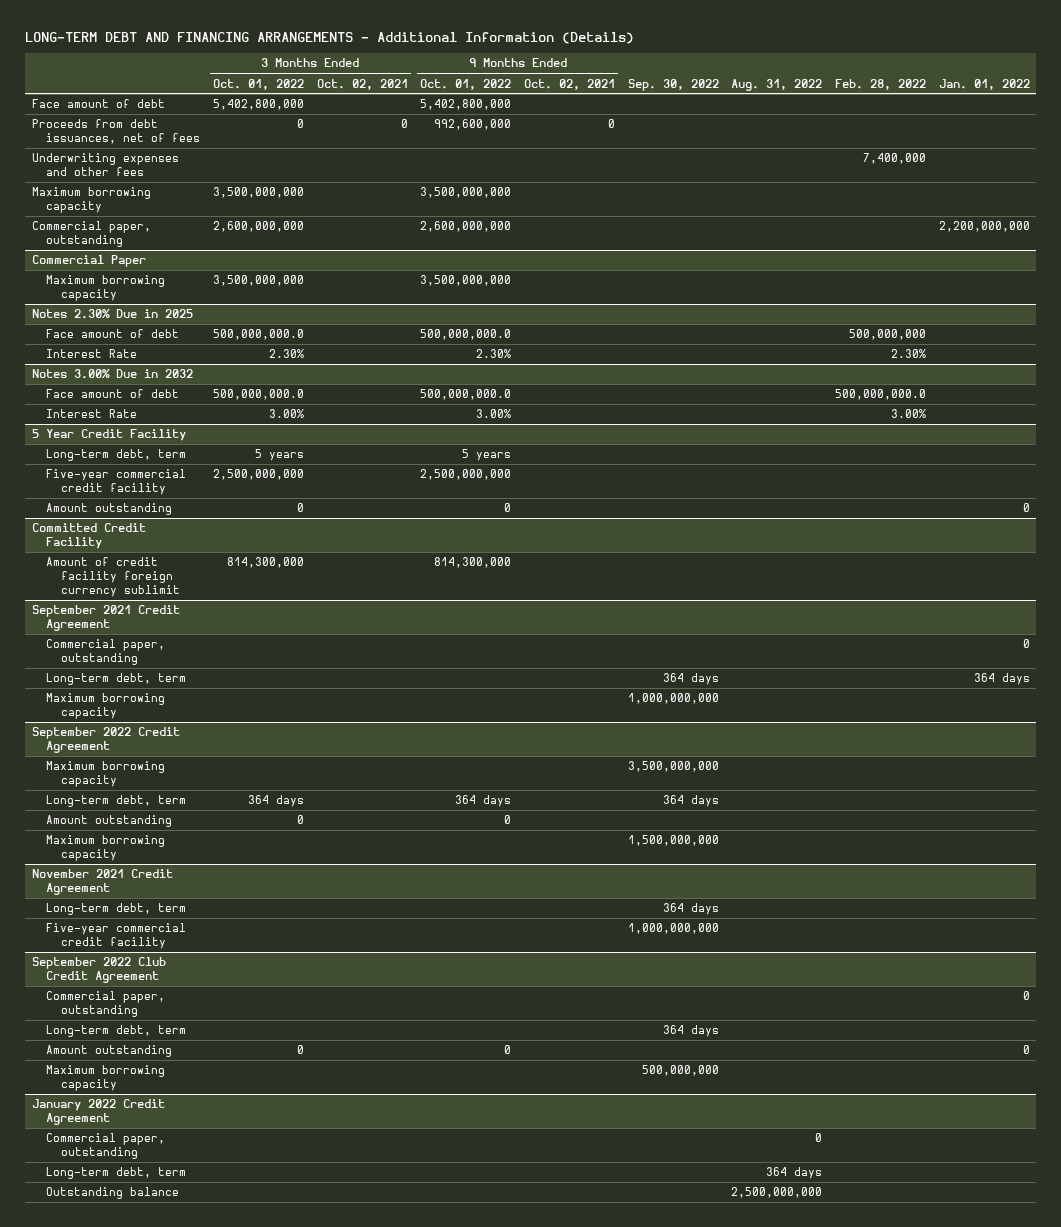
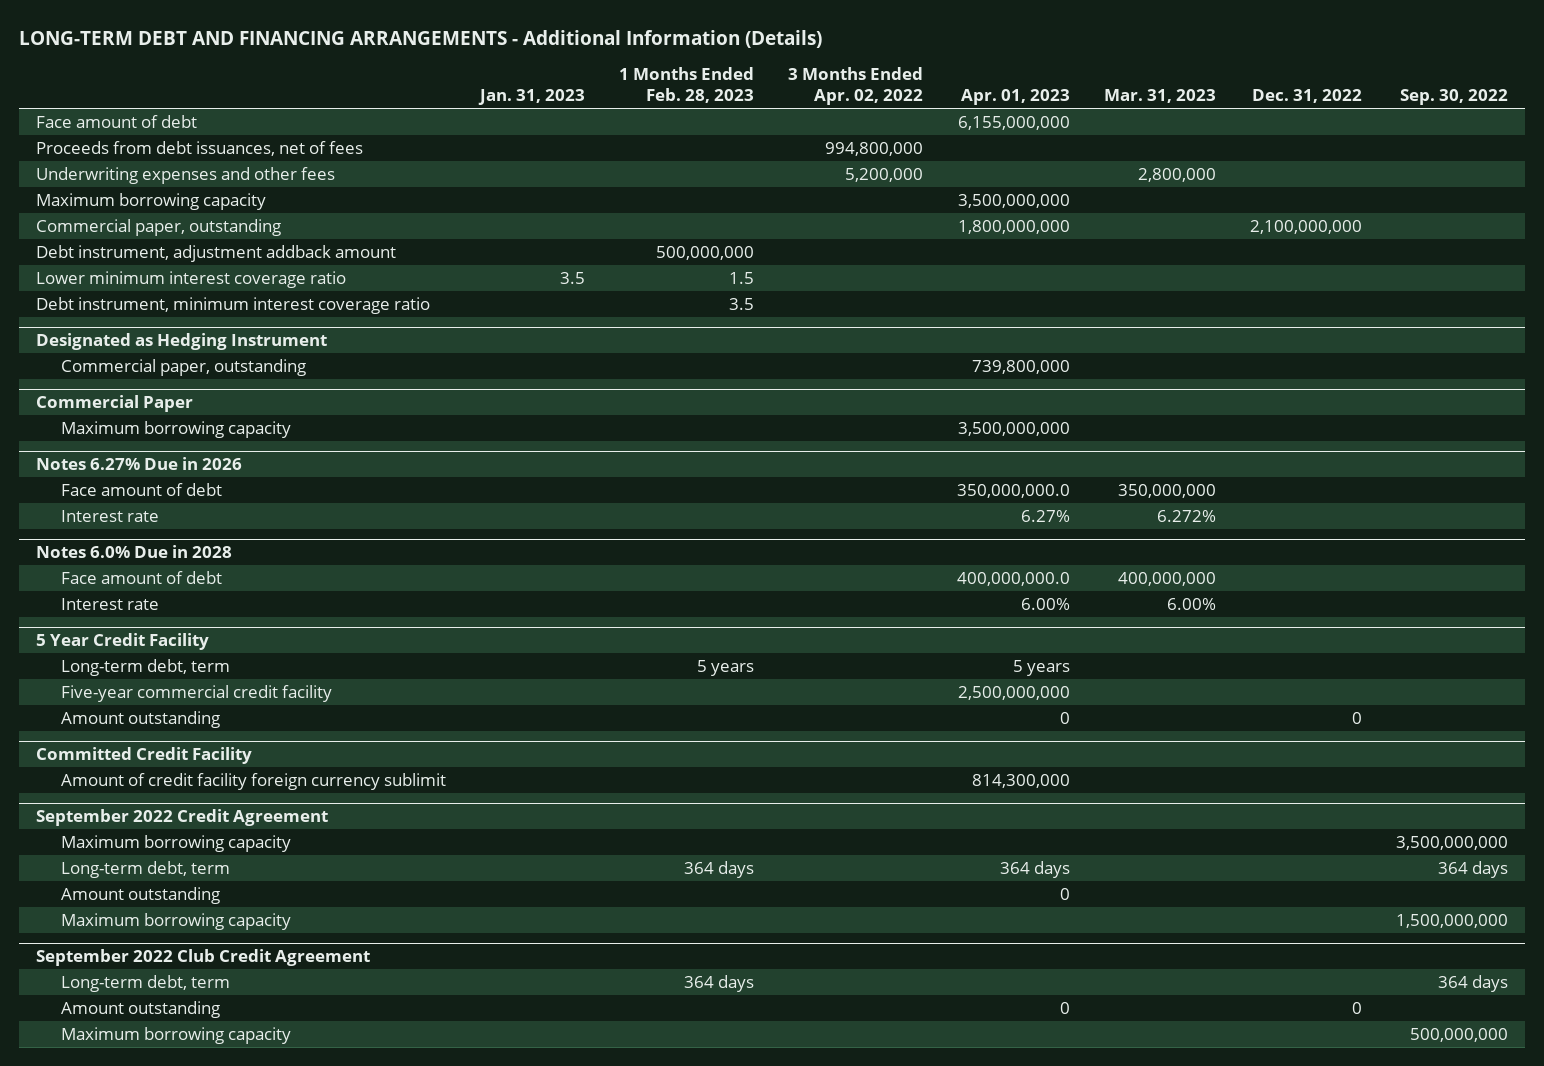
- | 3 Months Ended Oct. 01, 2022 | 3 Months Ended Oct. 02, 2021 | 9 Months Ended Oct. 01, 2022 | 9 Months Ended Oct. 02, 2021 | Sep. 30, 2022 | Aug. 31, 2022 | Feb. 28, 2022 | Jan. 01, 2022
+ | Jan. 31, 2023 | 1 Months Ended Feb. 28, 2023 | 3 Months Ended Apr. 02, 2022 | Apr. 01, 2023 | Mar. 31, 2023 | Dec. 31, 2022 | Sep. 30, 2022
+ Debt instrument, adjustment addback amount | | 500,000,000 | | | | |
+ Lower minimum interest coverage ratio | 3.5 | 1.5 | | | | |
+ Debt instrument, minimum interest coverage ratio | | 3.5 | | | | |
+ Designated as Hedging Instrument
+ Commercial paper, outstanding | | | | 739,800,000 | | |
- Notes 2.30% Due in 2025
- Face amount of debt | 500,000,000.0 | | 500,000,000.0 | | | | 500,000,000 |
- Interest Rate | 2.30% | | 2.30% | | | | 2.30% |
- Notes 3.00% Due in 2032
- Face amount of debt | 500,000,000.0 | | 500,000,000.0 | | | | 500,000,000.0 |
- Interest Rate | 3.00% | | 3.00% | | | | 3.00% |
+ Notes 6.27% Due in 2026
+ Face amount of debt | | | | 350,000,000.0 | 350,000,000 | |
+ Interest rate | | | | 6.27% | 6.272% | |
+ Notes 6.0% Due in 2028
+ Face amount of debt | | | | 400,000,000.0 | 400,000,000 | |
+ Interest rate | | | | 6.00% | 6.00% | |
- September 2021 Credit Agreement
- Commercial paper, outstanding | | | | | | | | 0
- Long-term debt, term | | | | | 364 days | | | 364 days
- Maximum borrowing capacity | | | | | 1,000,000,000 | | |
- November 2021 Credit Agreement
- Long-term debt, term | | | | | 364 days | | |
- Five-year commercial credit facility | | | | | 1,000,000,000 | | |
@ September 2022 Club Credit Agreement
- Commercial paper, outstanding | | | | | | | | 0
- January 2022 Credit Agreement
- Commercial paper, outstanding | | | | | | 0 | |
- Long-term debt, term | | | | | | 364 days | |
- Outstanding balance | | | | | | 2,500,000,000 | |

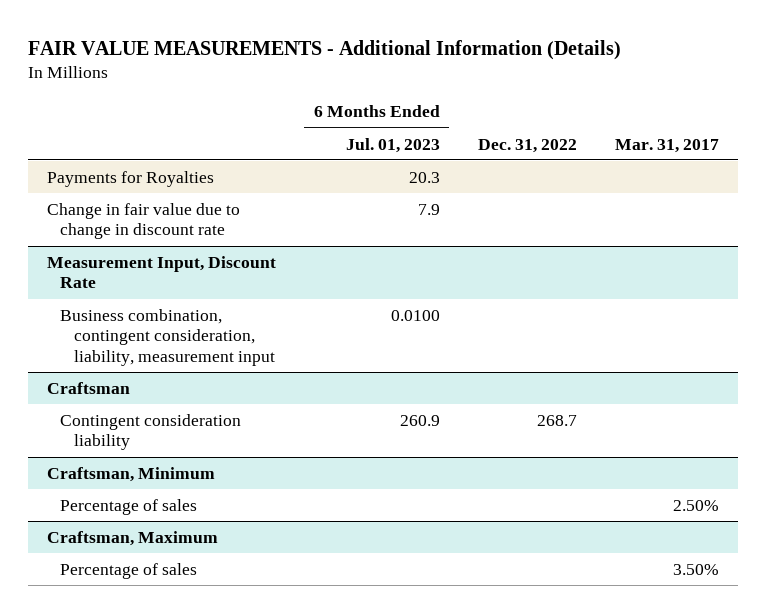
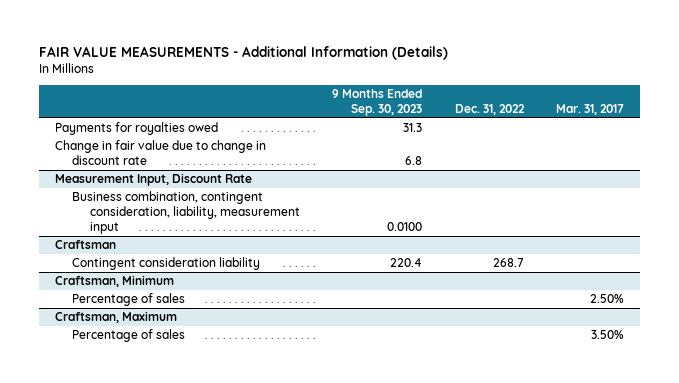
- | 6 Months Ended Jul. 01, 2023 | Dec. 31, 2022 | Mar. 31, 2017
+ | 9 Months Ended Sep. 30, 2023 | Dec. 31, 2022 | Mar. 31, 2017
- Payments for Royalties | 20.3 | |
+ Payments for royalties owed | 31.3 | |

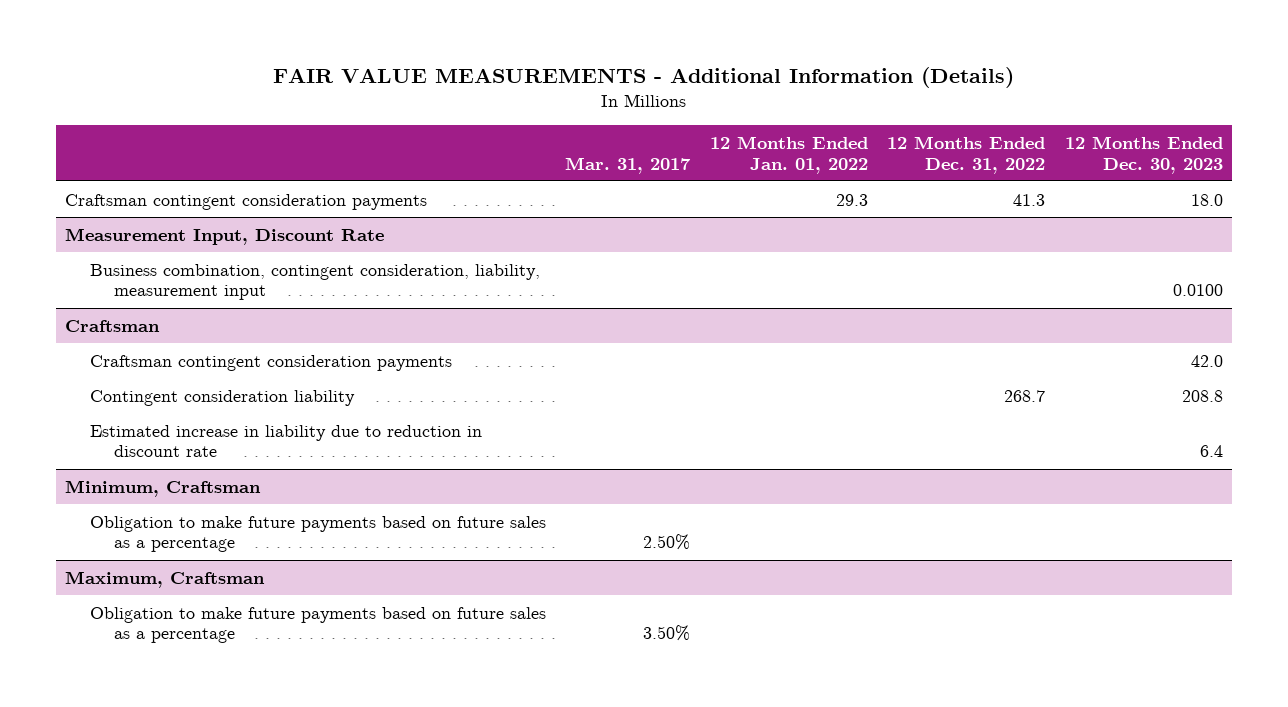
- | 9 Months Ended Sep. 30, 2023 | Dec. 31, 2022 | Mar. 31, 2017
+ | Mar. 31, 2017 | 12 Months Ended Jan. 01, 2022 | 12 Months Ended Dec. 31, 2022 | 12 Months Ended Dec. 30, 2023
- Payments for royalties owed | 31.3 | |
- Change in fair value due to change in discount rate | 6.8 | |
+ Craftsman contingent consideration payments | | 29.3 | 41.3 | 18.0
@ Craftsman
+ Craftsman contingent consideration payments | | | | 42.0
- Craftsman, Minimum
- Percentage of sales | | | 2.50%
- Craftsman, Maximum
- Percentage of sales | | | 3.50%
@ Craftsman
+ Estimated increase in liability due to reduction in discount rate | | | | 6.4
+ Minimum, Craftsman
+ Obligation to make future payments based on future sales as a percentage | 2.50% | | |
+ Maximum, Craftsman
+ Obligation to make future payments based on future sales as a percentage | 3.50% | | |

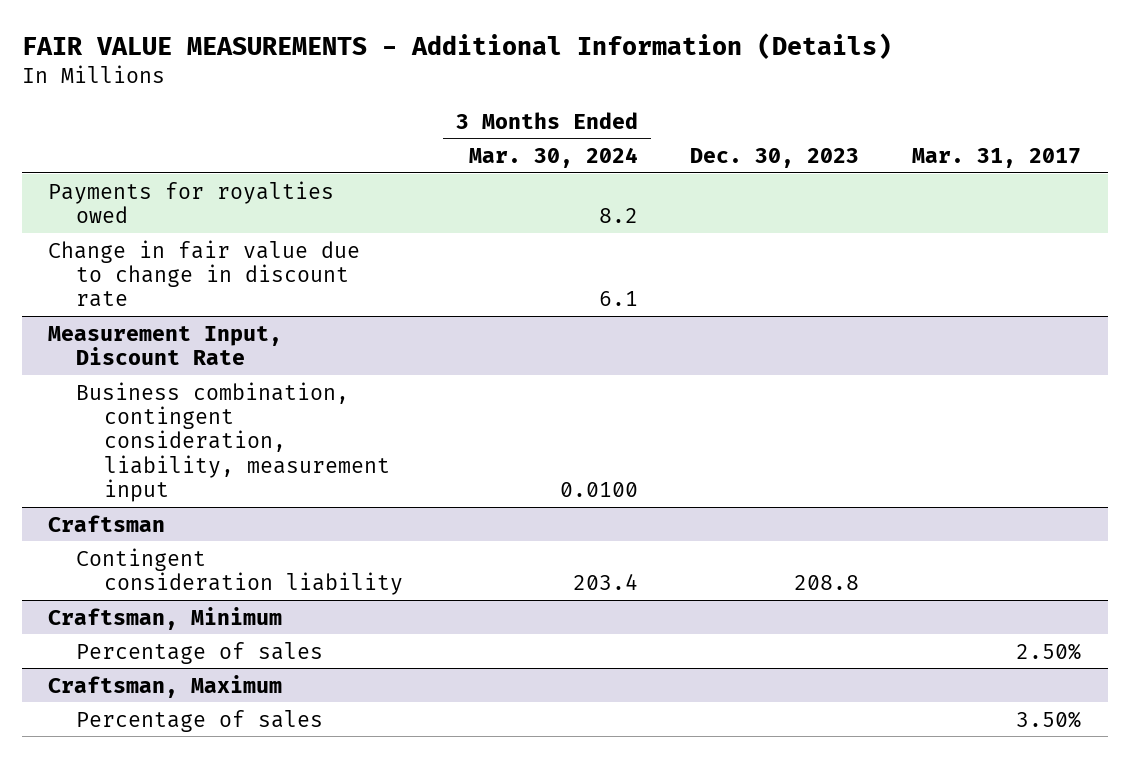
- | Mar. 31, 2017 | 12 Months Ended Jan. 01, 2022 | 12 Months Ended Dec. 31, 2022 | 12 Months Ended Dec. 30, 2023
+ | 3 Months Ended Mar. 30, 2024 | Dec. 30, 2023 | Mar. 31, 2017
- Craftsman contingent consideration payments | | 29.3 | 41.3 | 18.0
+ Payments for royalties owed | 8.2 | |
+ Change in fair value due to change in discount rate | 6.1 | |
@ Craftsman
- Craftsman contingent consideration payments | | | | 42.0
- Estimated increase in liability due to reduction in discount rate | | | | 6.4
- Minimum, Craftsman
- Obligation to make future payments based on future sales as a percentage | 2.50% | | |
- Maximum, Craftsman
- Obligation to make future payments based on future sales as a percentage | 3.50% | | |
+ Craftsman, Minimum
+ Percentage of sales | | | 2.50%
+ Craftsman, Maximum
+ Percentage of sales | | | 3.50%

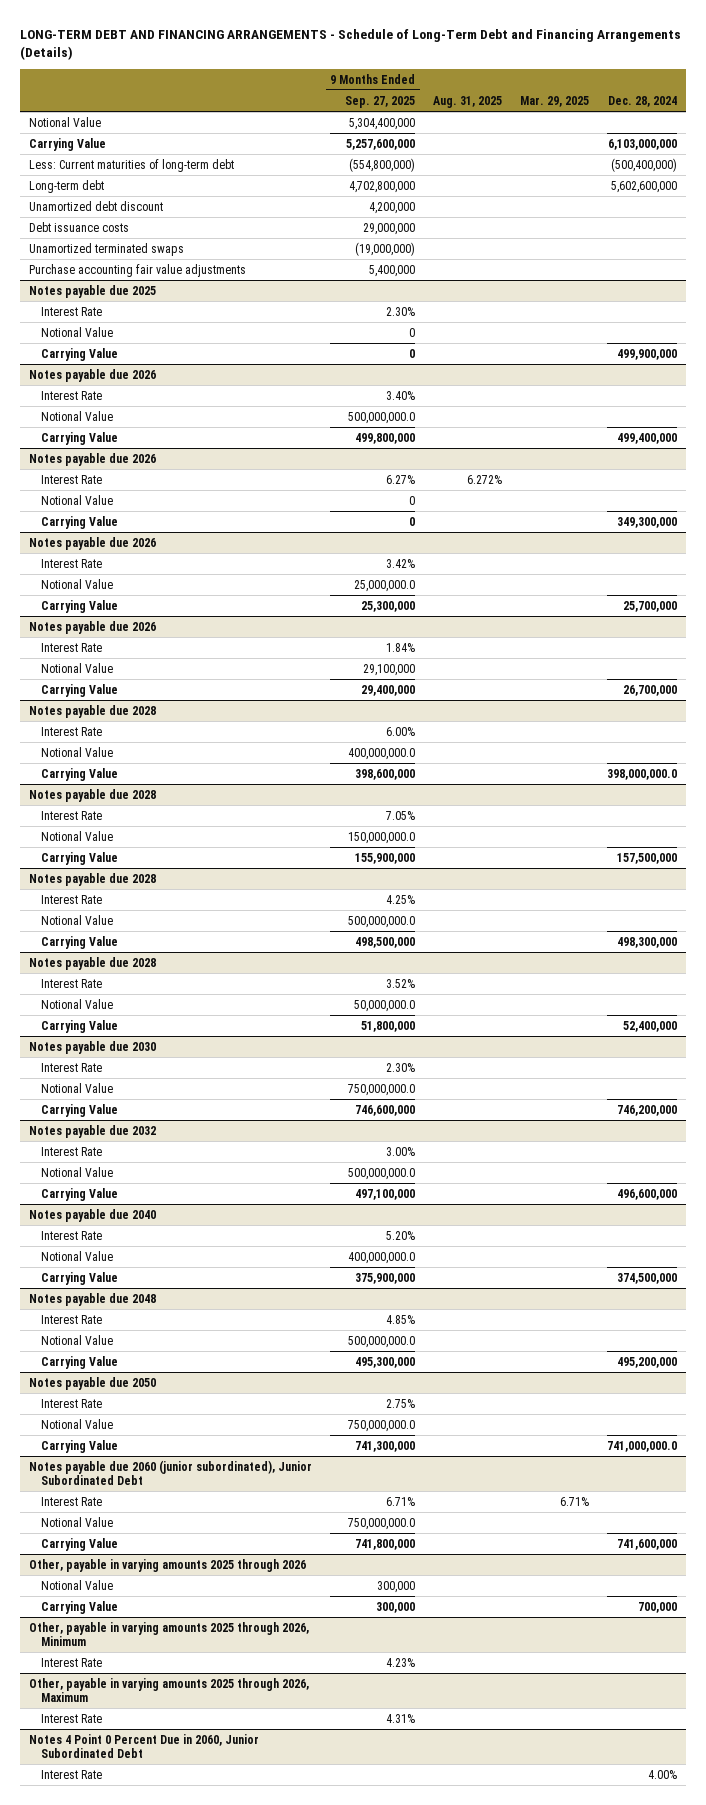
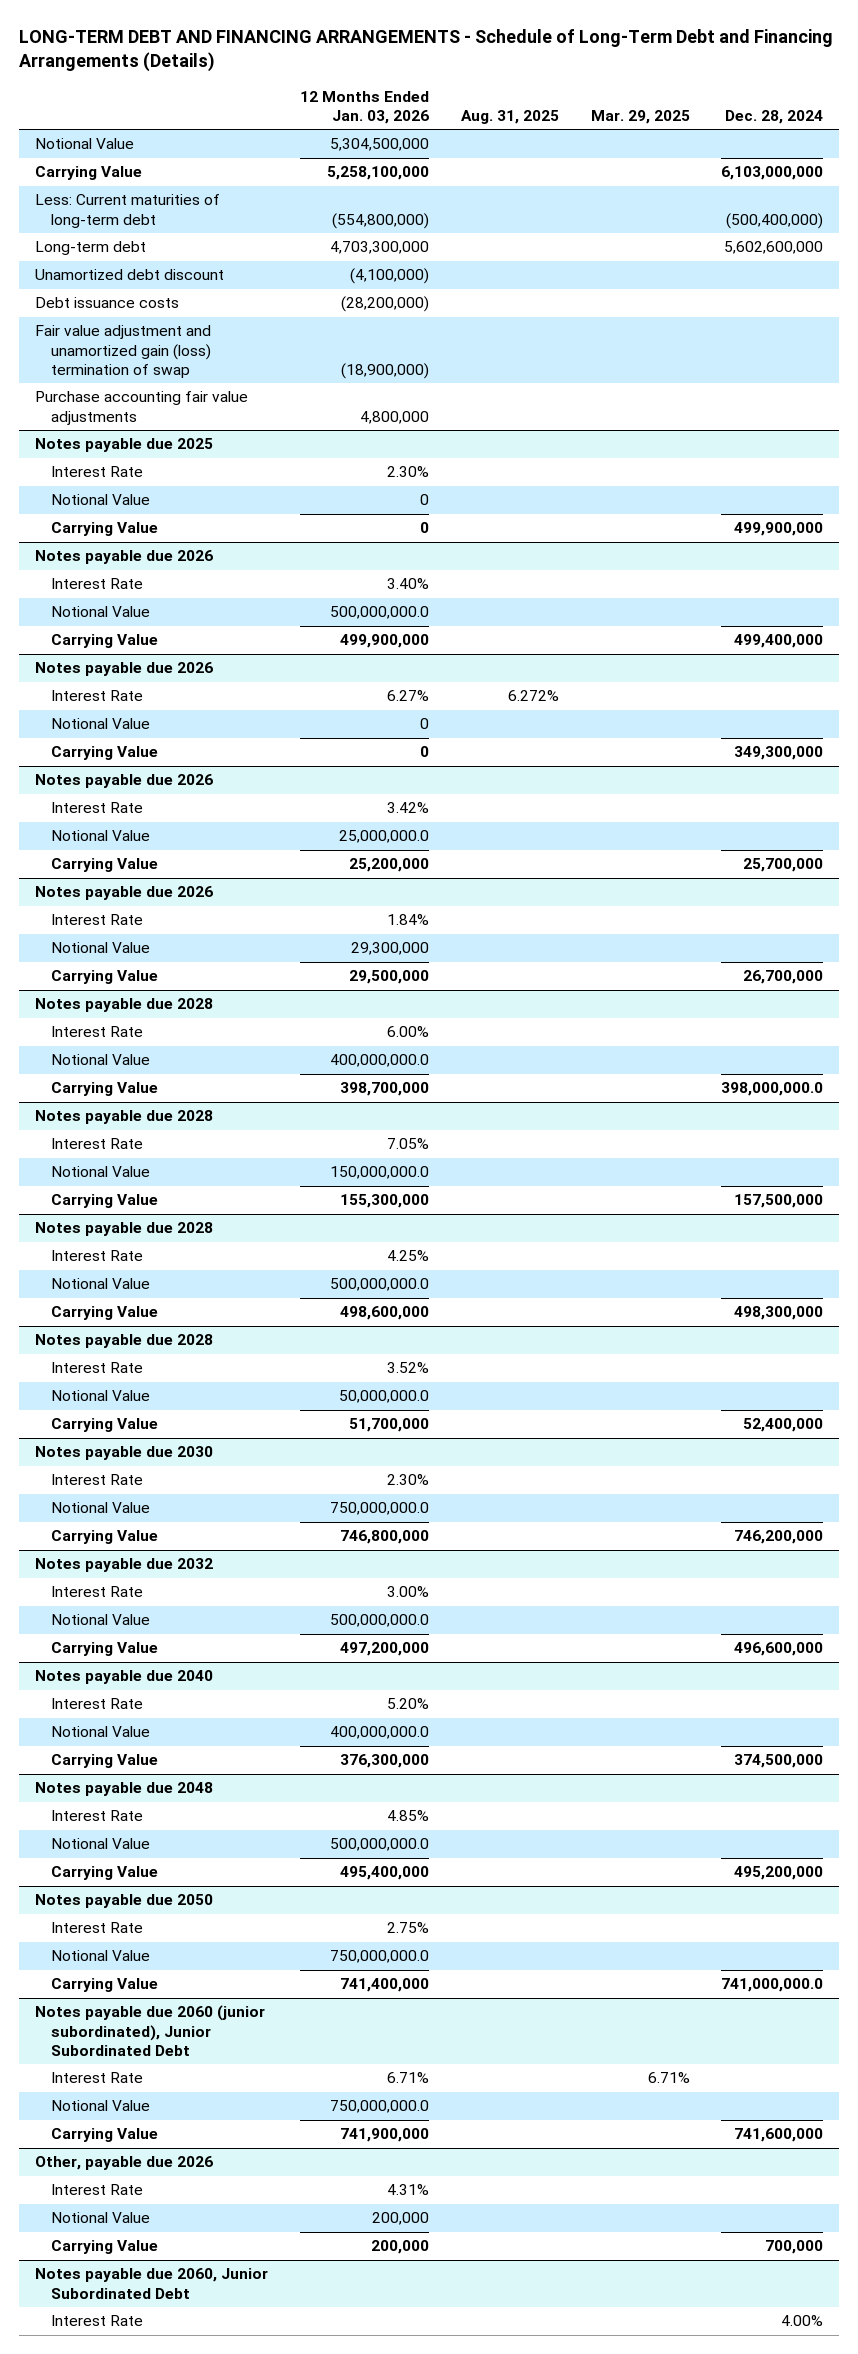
- | 9 Months Ended Sep. 27, 2025 | Aug. 31, 2025 | Mar. 29, 2025 | Dec. 28, 2024
+ | 12 Months Ended Jan. 03, 2026 | Aug. 31, 2025 | Mar. 29, 2025 | Dec. 28, 2024
- Unamortized terminated swaps | (19,000,000) | | |
+ Fair value adjustment and unamortized gain (loss) termination of swap | (18,900,000) | | |
- Other, payable in varying amounts 2025 through 2026
+ Other, payable due 2026
+ Interest Rate | 4.31% | | |
- Other, payable in varying amounts 2025 through 2026, Minimum
- Interest Rate | 4.23% | | |
- Other, payable in varying amounts 2025 through 2026, Maximum
- Interest Rate | 4.31% | | |
- Notes 4 Point 0 Percent Due in 2060, Junior Subordinated Debt
+ Notes payable due 2060, Junior Subordinated Debt

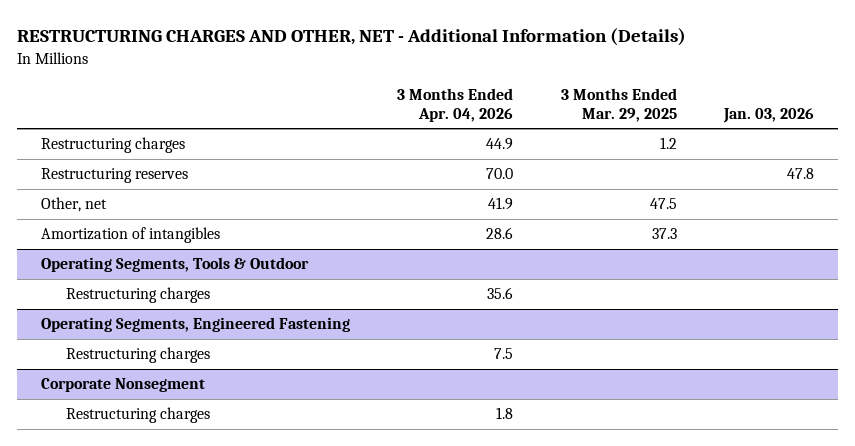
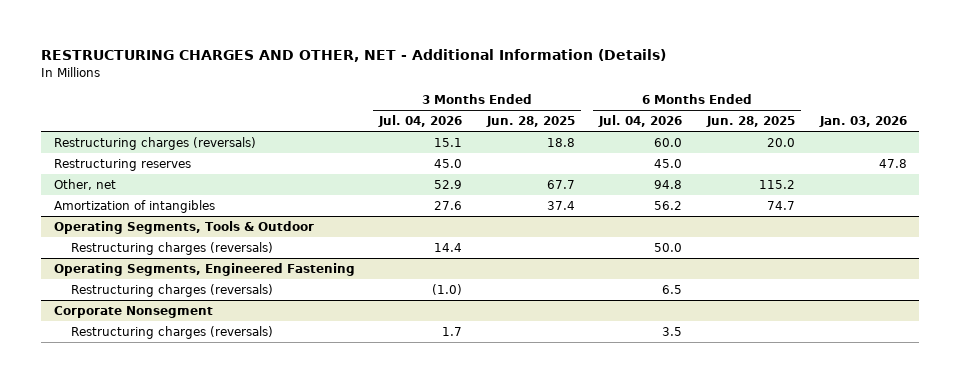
- | 3 Months Ended Apr. 04, 2026 | 3 Months Ended Mar. 29, 2025 | Jan. 03, 2026
+ | 3 Months Ended Jul. 04, 2026 | 3 Months Ended Jun. 28, 2025 | 6 Months Ended Jul. 04, 2026 | 6 Months Ended Jun. 28, 2025 | Jan. 03, 2026
- Restructuring charges | 44.9 | 1.2 |
+ Restructuring charges (reversals) | 15.1 | 18.8 | 60.0 | 20.0 |
@ Operating Segments, Tools & Outdoor
- Restructuring charges | 35.6 | |
+ Restructuring charges (reversals) | 14.4 | | 50.0 | |
@ Operating Segments, Engineered Fastening
- Restructuring charges | 7.5 | |
+ Restructuring charges (reversals) | (1.0) | | 6.5 | |
@ Corporate Nonsegment
- Restructuring charges | 1.8 | |
+ Restructuring charges (reversals) | 1.7 | | 3.5 | |

